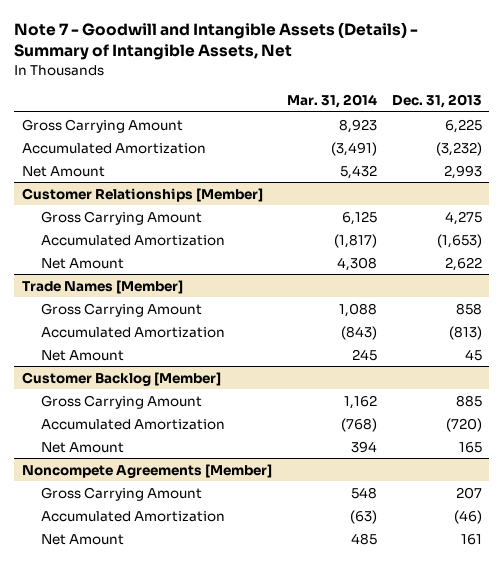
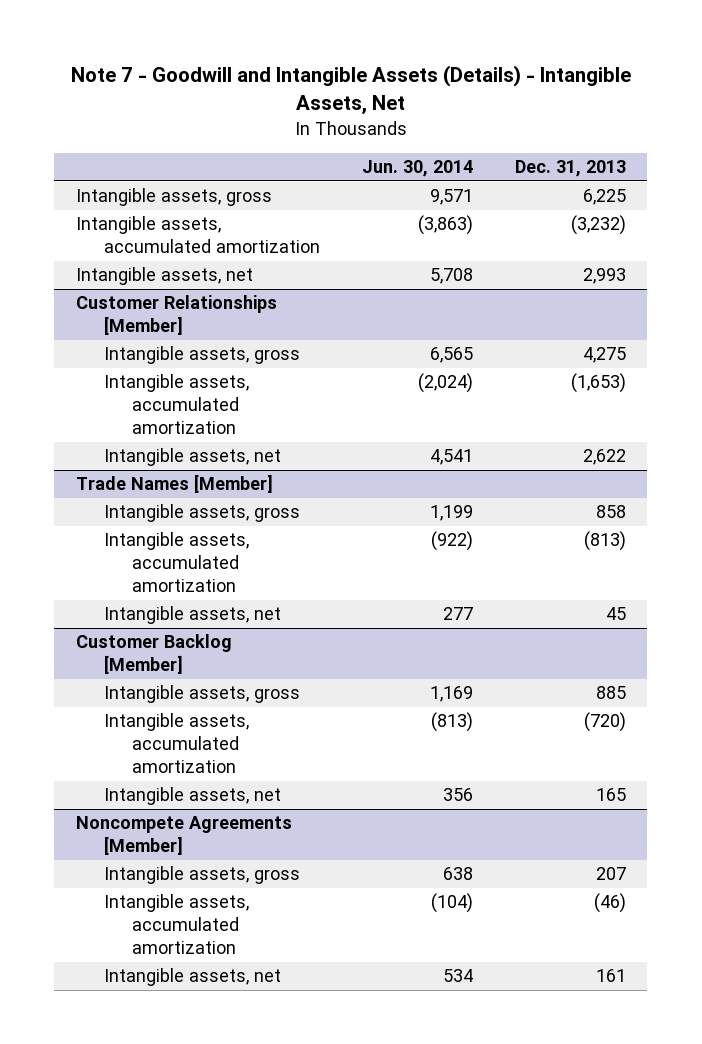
- Note 7 - Goodwill and Intangible Assets (Details) - Summary of Intangible Assets, Net
+ Note 7 - Goodwill and Intangible Assets (Details) - Intangible Assets, Net
- | Mar. 31, 2014 | Dec. 31, 2013
+ | Jun. 30, 2014 | Dec. 31, 2013
- Gross Carrying Amount | 8,923 | 6,225
- Accumulated Amortization | (3,491) | (3,232)
- Net Amount | 5,432 | 2,993
+ Intangible assets, gross | 9,571 | 6,225
+ Intangible assets, accumulated amortization | (3,863) | (3,232)
+ Intangible assets, net | 5,708 | 2,993
@ Customer Relationships [Member]
- Gross Carrying Amount | 6,125 | 4,275
- Accumulated Amortization | (1,817) | (1,653)
- Net Amount | 4,308 | 2,622
+ Intangible assets, gross | 6,565 | 4,275
+ Intangible assets, accumulated amortization | (2,024) | (1,653)
+ Intangible assets, net | 4,541 | 2,622
@ Trade Names [Member]
- Gross Carrying Amount | 1,088 | 858
- Accumulated Amortization | (843) | (813)
- Net Amount | 245 | 45
+ Intangible assets, gross | 1,199 | 858
+ Intangible assets, accumulated amortization | (922) | (813)
+ Intangible assets, net | 277 | 45
@ Customer Backlog [Member]
- Gross Carrying Amount | 1,162 | 885
- Accumulated Amortization | (768) | (720)
- Net Amount | 394 | 165
+ Intangible assets, gross | 1,169 | 885
+ Intangible assets, accumulated amortization | (813) | (720)
+ Intangible assets, net | 356 | 165
@ Noncompete Agreements [Member]
- Gross Carrying Amount | 548 | 207
- Accumulated Amortization | (63) | (46)
- Net Amount | 485 | 161
+ Intangible assets, gross | 638 | 207
+ Intangible assets, accumulated amortization | (104) | (46)
+ Intangible assets, net | 534 | 161

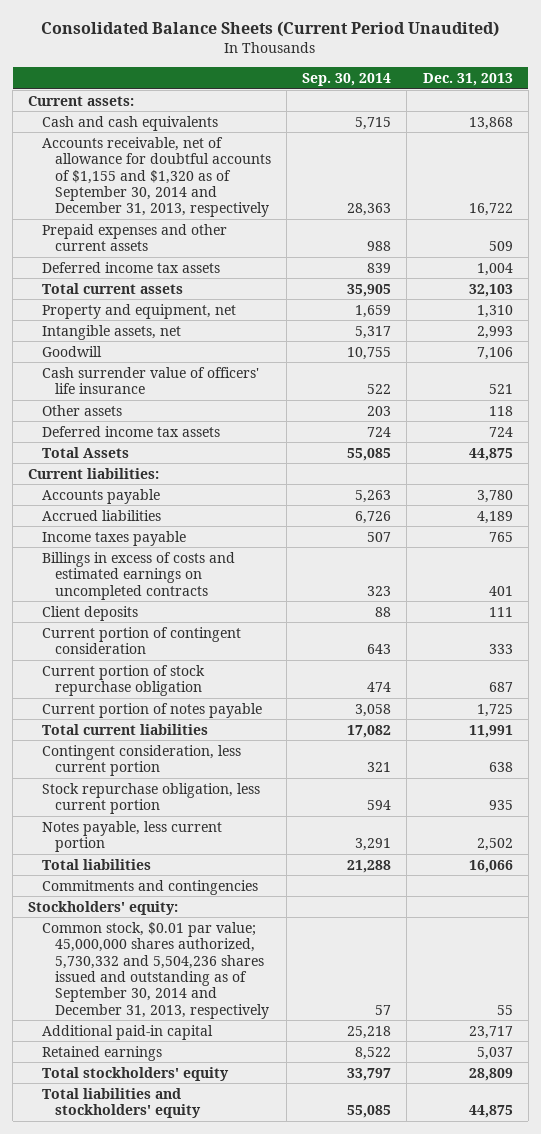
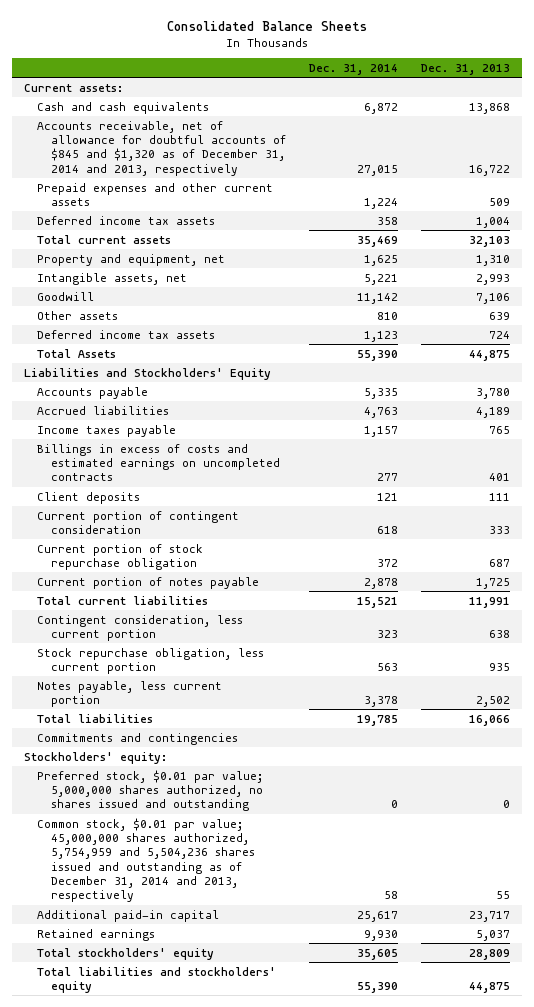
- Consolidated Balance Sheets (Current Period Unaudited)
+ Consolidated Balance Sheets
- | Sep. 30, 2014 | Dec. 31, 2013
+ | Dec. 31, 2014 | Dec. 31, 2013
- Accounts receivable, net of allowance for doubtful accounts of $1,155 and $1,320 as of September 30, 2014 and December 31, 2013, respectively | 28,363 | 16,722
+ Accounts receivable, net of allowance for doubtful accounts of $845 and $1,320 as of December 31, 2014 and 2013, respectively | 27,015 | 16,722
- Cash surrender value of officers' life insurance | 522 | 521
- Other assets | 203 | 118
+ Other assets | 810 | 639
- Current liabilities:
+ Liabilities and Stockholders' Equity
- Common stock, $0.01 par value; 45,000,000 shares authorized, 5,730,332 and 5,504,236 shares issued and outstanding as of September 30, 2014 and December 31, 2013, respectively | 57 | 55
+ Preferred stock, $0.01 par value; 5,000,000 shares authorized, no shares issued and outstanding | 0 | 0
+ Common stock, $0.01 par value; 45,000,000 shares authorized, 5,754,959 and 5,504,236 shares issued and outstanding as of December 31, 2014 and 2013, respectively | 58 | 55

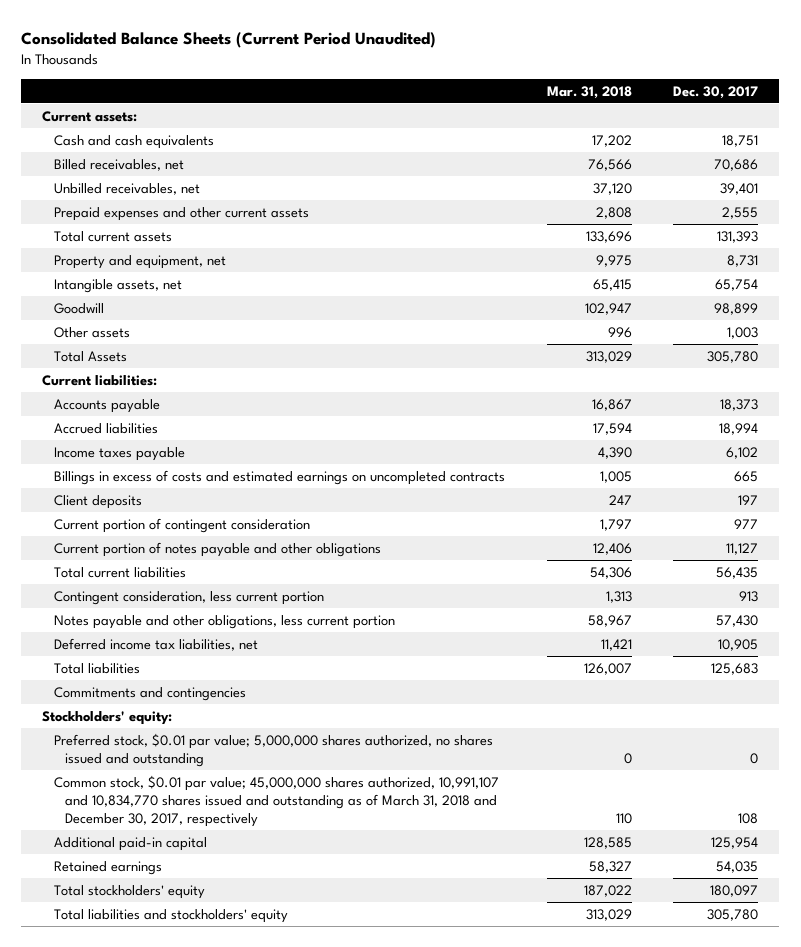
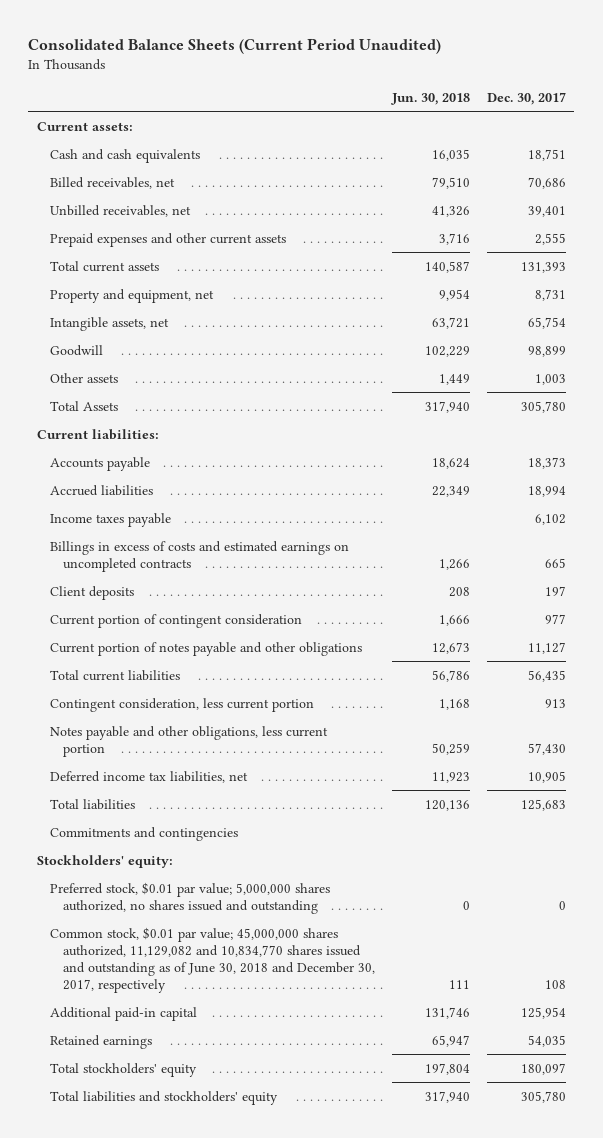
- | Mar. 31, 2018 | Dec. 30, 2017
+ | Jun. 30, 2018 | Dec. 30, 2017
- Common stock, $0.01 par value; 45,000,000 shares authorized, 10,991,107 and 10,834,770 shares issued and outstanding as of March 31, 2018 and December 30, 2017, respectively | 110 | 108
+ Common stock, $0.01 par value; 45,000,000 shares authorized, 11,129,082 and 10,834,770 shares issued and outstanding as of June 30, 2018 and December 30, 2017, respectively | 111 | 108

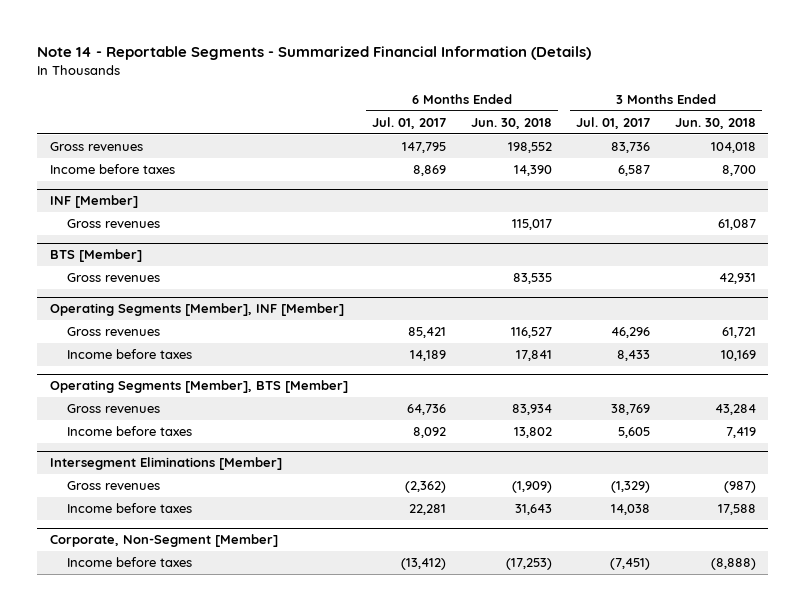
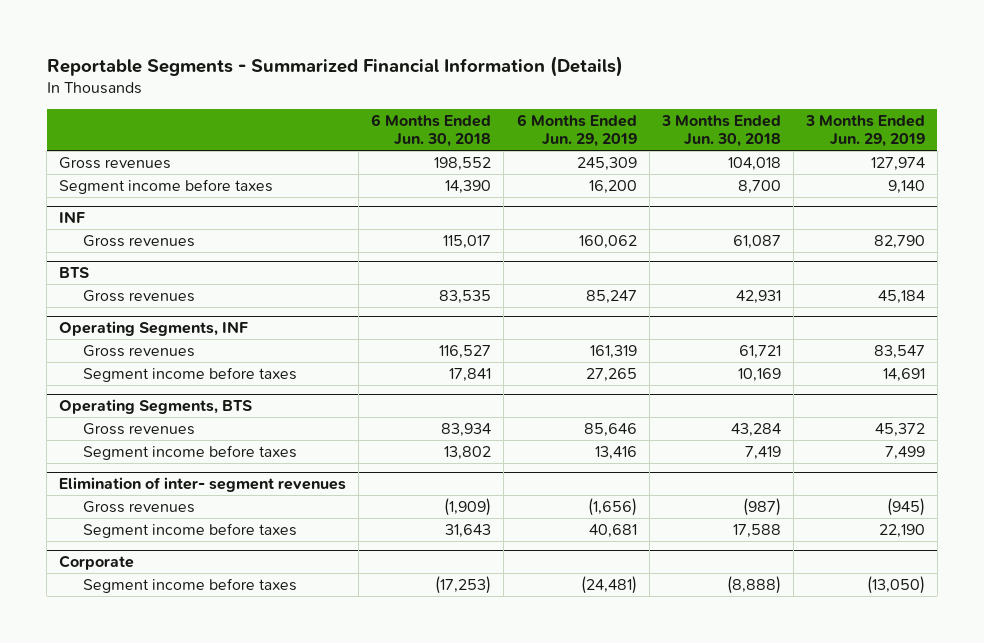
- Note 14 - Reportable Segments - Summarized Financial Information (Details)
+ Reportable Segments - Summarized Financial Information (Details)
- | 6 Months Ended Jul. 01, 2017 | 6 Months Ended Jun. 30, 2018 | 3 Months Ended Jul. 01, 2017 | 3 Months Ended Jun. 30, 2018
+ | 6 Months Ended Jun. 30, 2018 | 6 Months Ended Jun. 29, 2019 | 3 Months Ended Jun. 30, 2018 | 3 Months Ended Jun. 29, 2019
- Income before taxes | 8,869 | 14,390 | 6,587 | 8,700
- INF [Member]
+ Segment income before taxes | 14,390 | 16,200 | 8,700 | 9,140
+ INF
- BTS [Member]
+ BTS
- Operating Segments [Member], INF [Member]
+ Operating Segments, INF
- Income before taxes | 14,189 | 17,841 | 8,433 | 10,169
- Operating Segments [Member], BTS [Member]
+ Segment income before taxes | 17,841 | 27,265 | 10,169 | 14,691
+ Operating Segments, BTS
- Income before taxes | 8,092 | 13,802 | 5,605 | 7,419
- Intersegment Eliminations [Member]
+ Segment income before taxes | 13,802 | 13,416 | 7,419 | 7,499
+ Elimination of inter- segment revenues
- Income before taxes | 22,281 | 31,643 | 14,038 | 17,588
- Corporate, Non-Segment [Member]
- Income before taxes | (13,412) | (17,253) | (7,451) | (8,888)
+ Segment income before taxes | 31,643 | 40,681 | 17,588 | 22,190
+ Corporate
+ Segment income before taxes | (17,253) | (24,481) | (8,888) | (13,050)

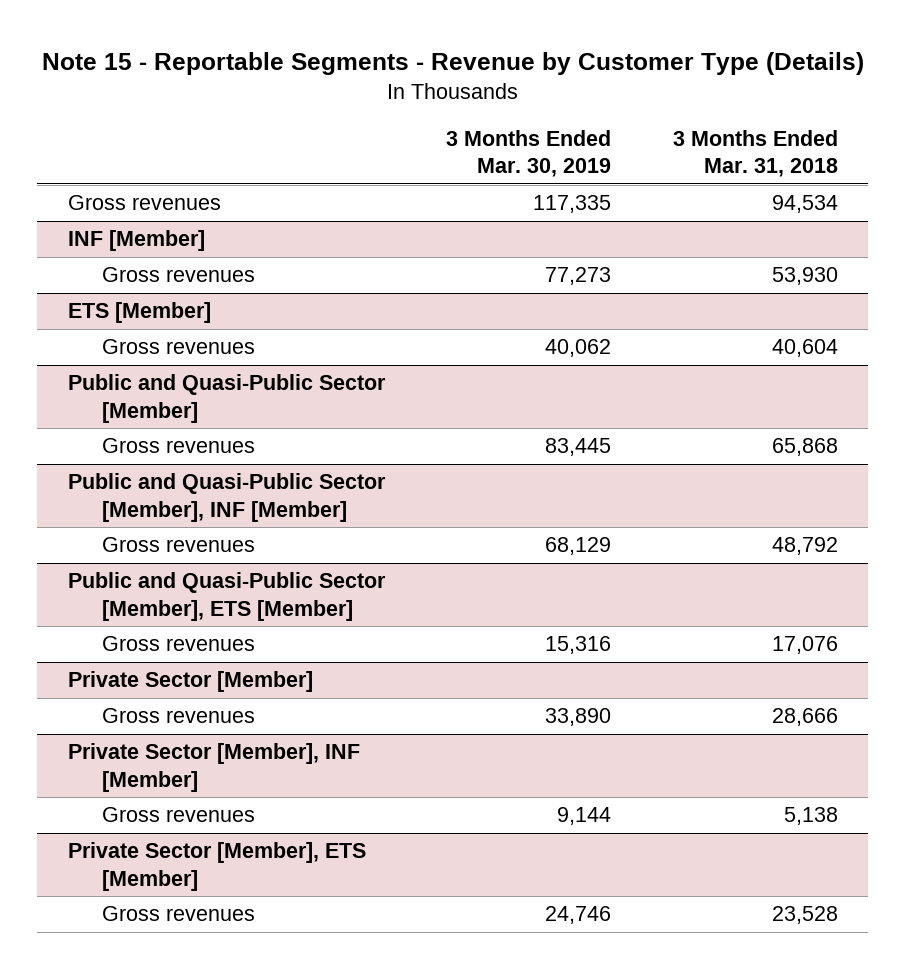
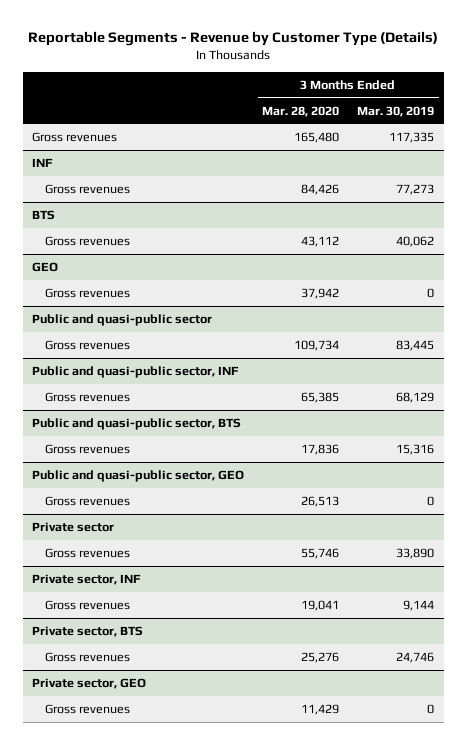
- Note 15 - Reportable Segments - Revenue by Customer Type (Details)
+ Reportable Segments - Revenue by Customer Type (Details)
- | 3 Months Ended Mar. 30, 2019 | 3 Months Ended Mar. 31, 2018
+ | 3 Months Ended Mar. 28, 2020 | 3 Months Ended Mar. 30, 2019
- INF [Member]
+ INF
- ETS [Member]
+ BTS
- Public and Quasi-Public Sector [Member]
+ GEO
+ Gross revenues | 37,942 | 0
+ Public and quasi-public sector
- Public and Quasi-Public Sector [Member], INF [Member]
+ Public and quasi-public sector, INF
- Public and Quasi-Public Sector [Member], ETS [Member]
+ Public and quasi-public sector, BTS
- Private Sector [Member]
+ Public and quasi-public sector, GEO
+ Gross revenues | 26,513 | 0
+ Private sector
- Private Sector [Member], INF [Member]
+ Private sector, INF
- Private Sector [Member], ETS [Member]
+ Private sector, BTS
+ Private sector, GEO
+ Gross revenues | 11,429 | 0

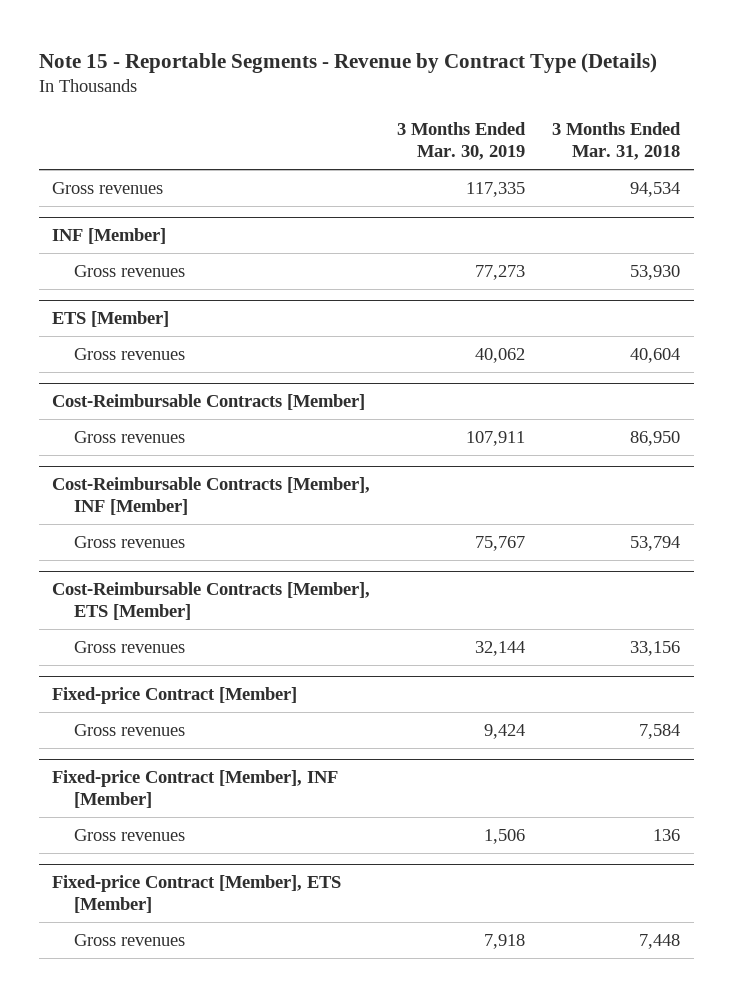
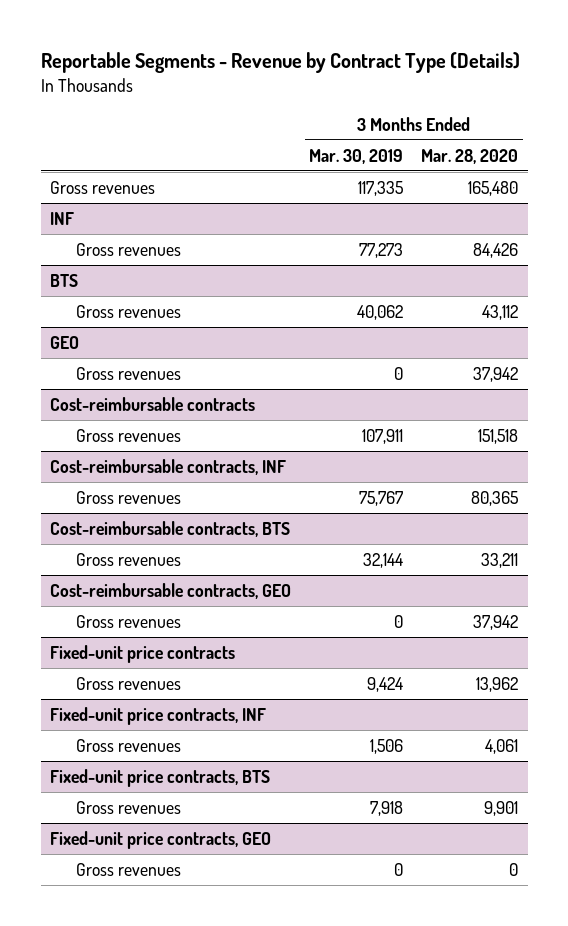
- Note 15 - Reportable Segments - Revenue by Contract Type (Details)
+ Reportable Segments - Revenue by Contract Type (Details)
- | 3 Months Ended Mar. 30, 2019 | 3 Months Ended Mar. 31, 2018
+ | 3 Months Ended Mar. 30, 2019 | 3 Months Ended Mar. 28, 2020
- INF [Member]
+ INF
- ETS [Member]
+ BTS
- Cost-Reimbursable Contracts [Member]
+ GEO
+ Gross revenues | 0 | 37,942
+ Cost-reimbursable contracts
- Cost-Reimbursable Contracts [Member], INF [Member]
+ Cost-reimbursable contracts, INF
- Cost-Reimbursable Contracts [Member], ETS [Member]
+ Cost-reimbursable contracts, BTS
- Fixed-price Contract [Member]
+ Cost-reimbursable contracts, GEO
+ Gross revenues | 0 | 37,942
+ Fixed-unit price contracts
- Fixed-price Contract [Member], INF [Member]
+ Fixed-unit price contracts, INF
- Fixed-price Contract [Member], ETS [Member]
+ Fixed-unit price contracts, BTS
+ Fixed-unit price contracts, GEO
+ Gross revenues | 0 | 0

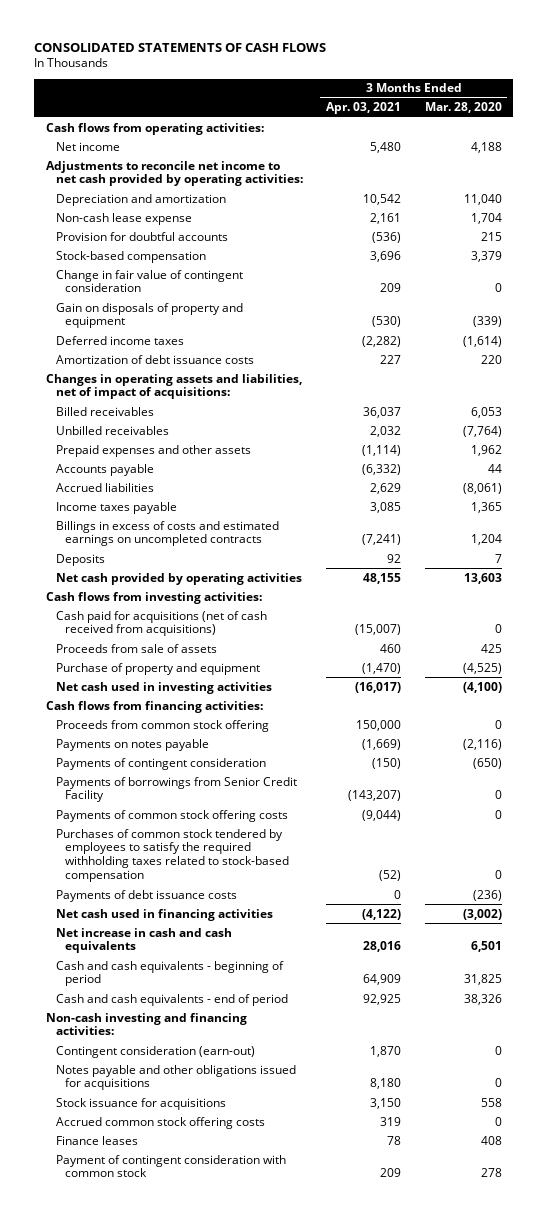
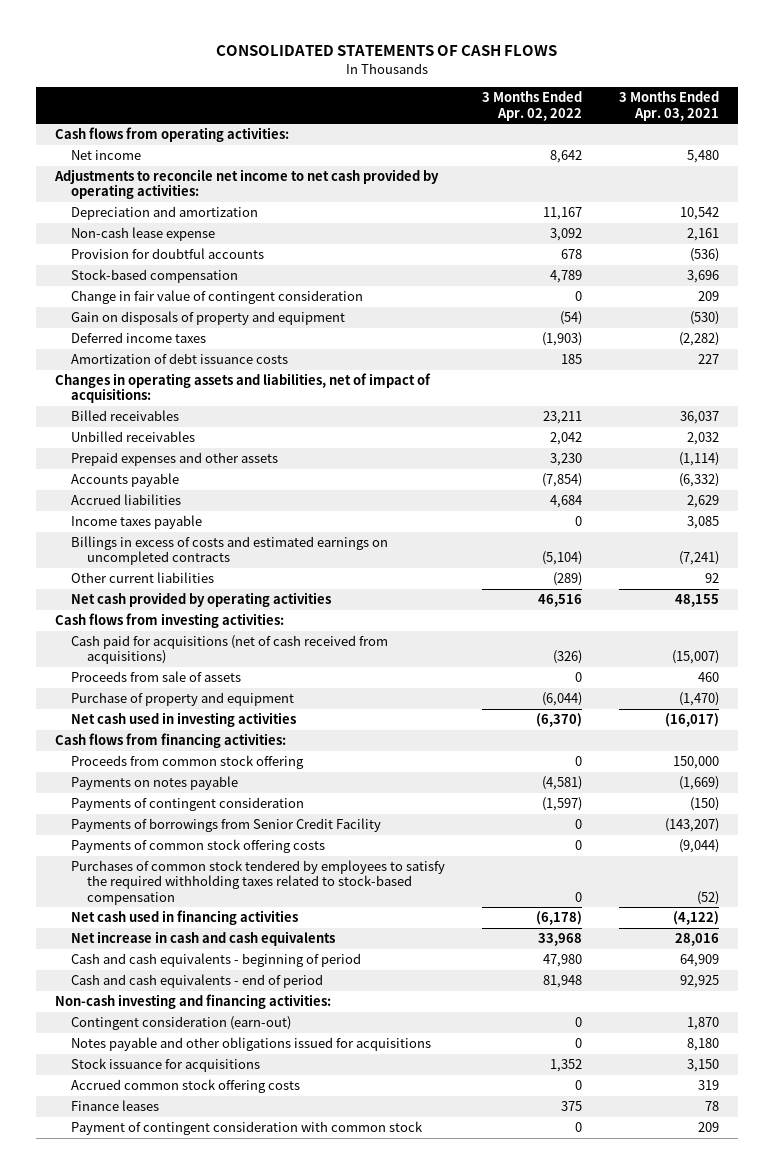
- | 3 Months Ended Apr. 03, 2021 | 3 Months Ended Mar. 28, 2020
+ | 3 Months Ended Apr. 02, 2022 | 3 Months Ended Apr. 03, 2021
- Deposits | 92 | 7
+ Other current liabilities | (289) | 92
- Payments of debt issuance costs | 0 | (236)

